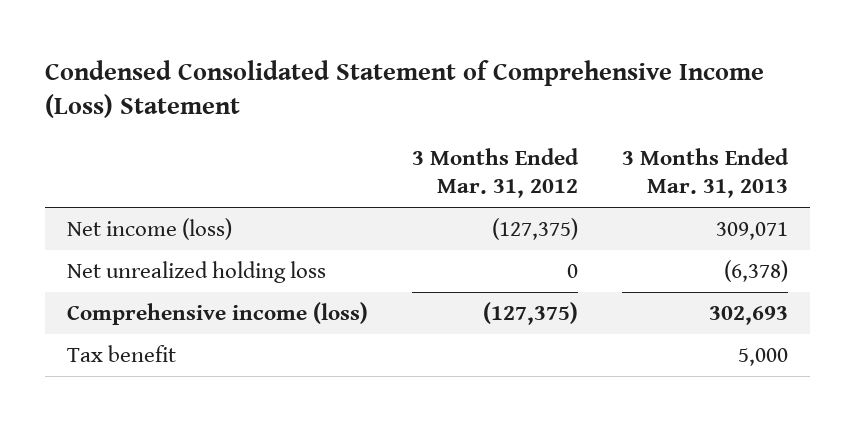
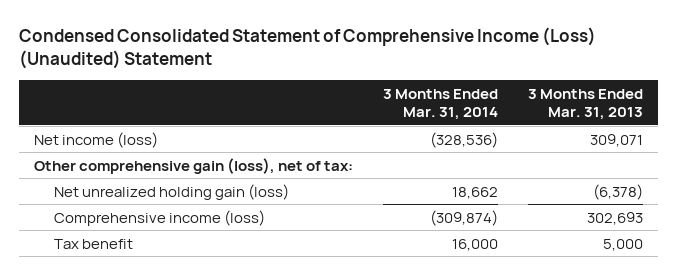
- Condensed Consolidated Statement of Comprehensive Income (Loss) Statement
+ Condensed Consolidated Statement of Comprehensive Income (Loss) (Unaudited) Statement
- | 3 Months Ended Mar. 31, 2012 | 3 Months Ended Mar. 31, 2013
+ | 3 Months Ended Mar. 31, 2014 | 3 Months Ended Mar. 31, 2013
- Net unrealized holding loss | 0 | (6,378)
+ Other comprehensive gain (loss), net of tax:
+ Net unrealized holding gain (loss) | 18,662 | (6,378)

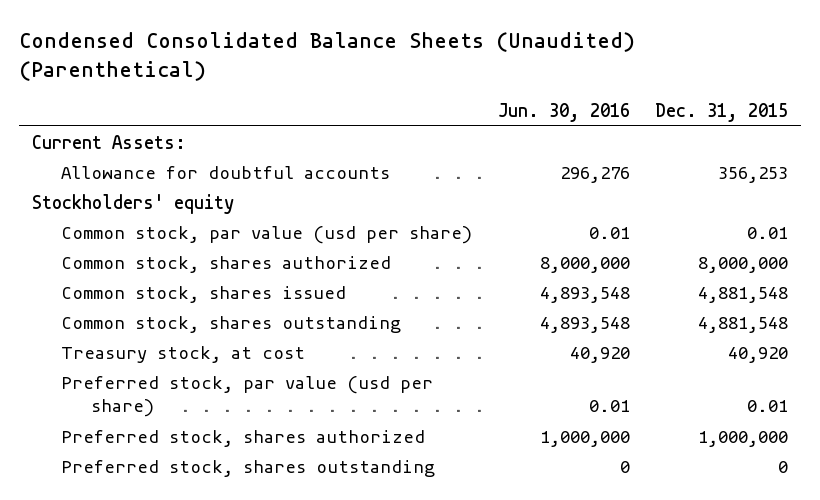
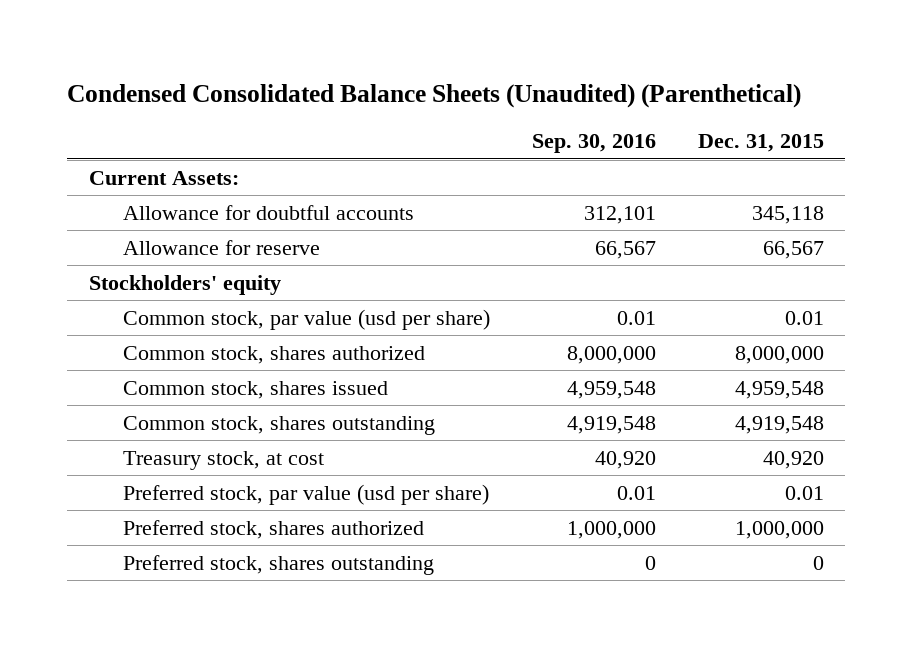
- | Jun. 30, 2016 | Dec. 31, 2015
+ | Sep. 30, 2016 | Dec. 31, 2015
- Allowance for doubtful accounts | 296,276 | 356,253
+ Allowance for doubtful accounts | 312,101 | 345,118
+ Allowance for reserve | 66,567 | 66,567
- Common stock, shares issued | 4,893,548 | 4,881,548
- Common stock, shares outstanding | 4,893,548 | 4,881,548
+ Common stock, shares issued | 4,959,548 | 4,959,548
+ Common stock, shares outstanding | 4,919,548 | 4,919,548

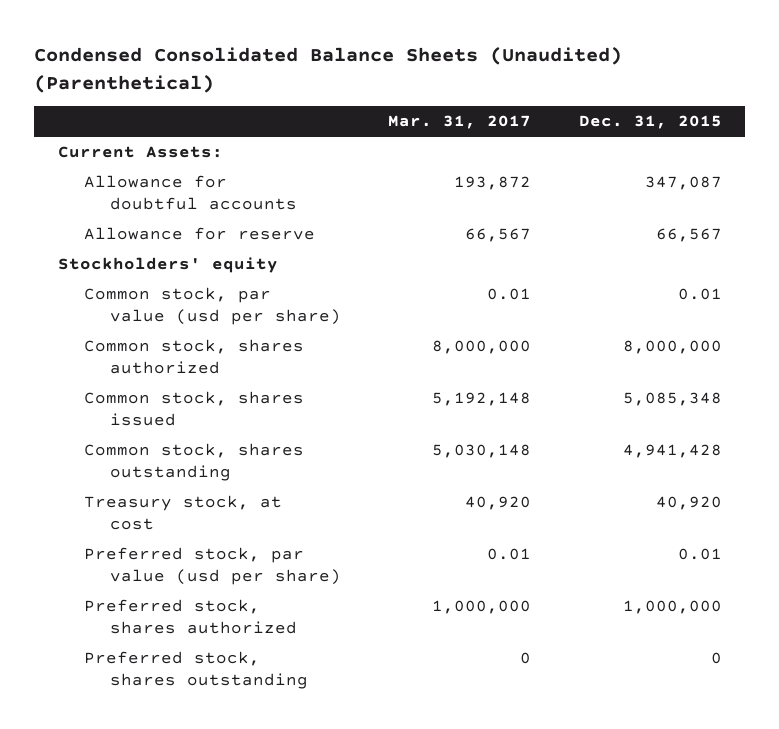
- | Sep. 30, 2016 | Dec. 31, 2015
+ | Mar. 31, 2017 | Dec. 31, 2015
- Allowance for doubtful accounts | 312,101 | 345,118
+ Allowance for doubtful accounts | 193,872 | 347,087
- Common stock, shares issued | 4,959,548 | 4,959,548
- Common stock, shares outstanding | 4,919,548 | 4,919,548
+ Common stock, shares issued | 5,192,148 | 5,085,348
+ Common stock, shares outstanding | 5,030,148 | 4,941,428

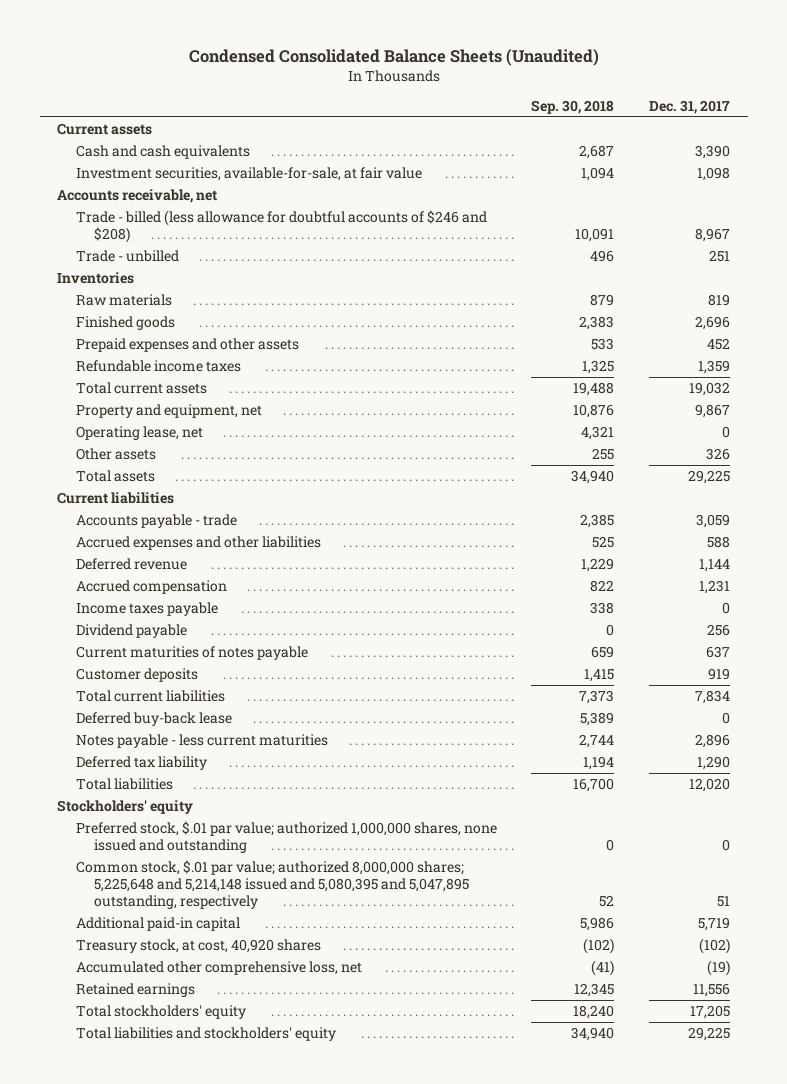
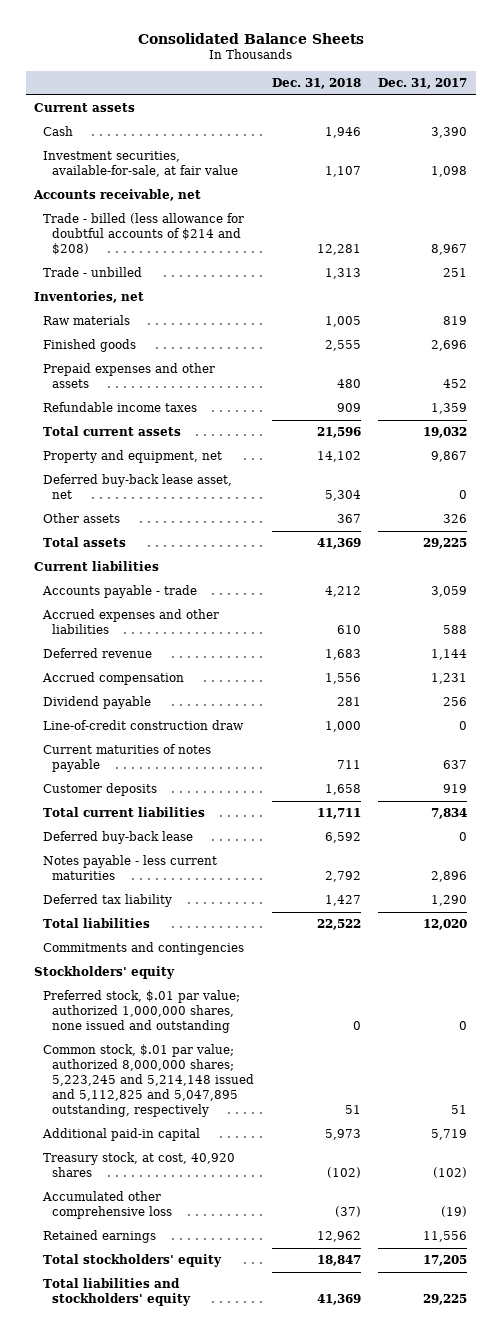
- Condensed Consolidated Balance Sheets (Unaudited)
+ Consolidated Balance Sheets
- | Sep. 30, 2018 | Dec. 31, 2017
+ | Dec. 31, 2018 | Dec. 31, 2017
- Cash and cash equivalents | 2,687 | 3,390
+ Cash | 1,946 | 3,390
- Trade - billed (less allowance for doubtful accounts of $246 and $208) | 10,091 | 8,967
+ Trade - billed (less allowance for doubtful accounts of $214 and $208) | 12,281 | 8,967
- Inventories
+ Inventories, net
- Operating lease, net | 4,321 | 0
+ Deferred buy-back lease asset, net | 5,304 | 0
- Income taxes payable | 338 | 0
+ Line-of-credit construction draw | 1,000 | 0
+ Commitments and contingencies
- Common stock, $.01 par value; authorized 8,000,000 shares; 5,225,648 and 5,214,148 issued and 5,080,395 and 5,047,895 outstanding, respectively | 52 | 51
+ Common stock, $.01 par value; authorized 8,000,000 shares; 5,223,245 and 5,214,148 issued and 5,112,825 and 5,047,895 outstanding, respectively | 51 | 51
- Accumulated other comprehensive loss, net | (41) | (19)
+ Accumulated other comprehensive loss | (37) | (19)

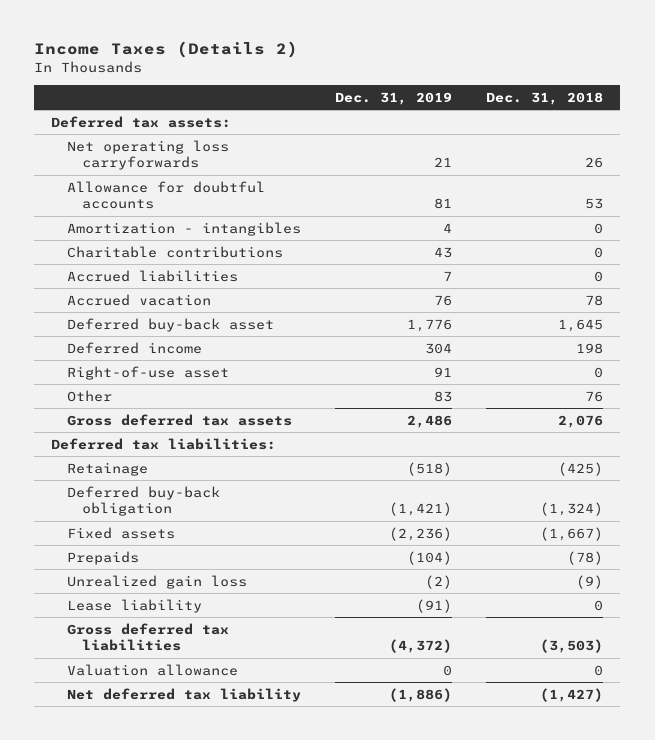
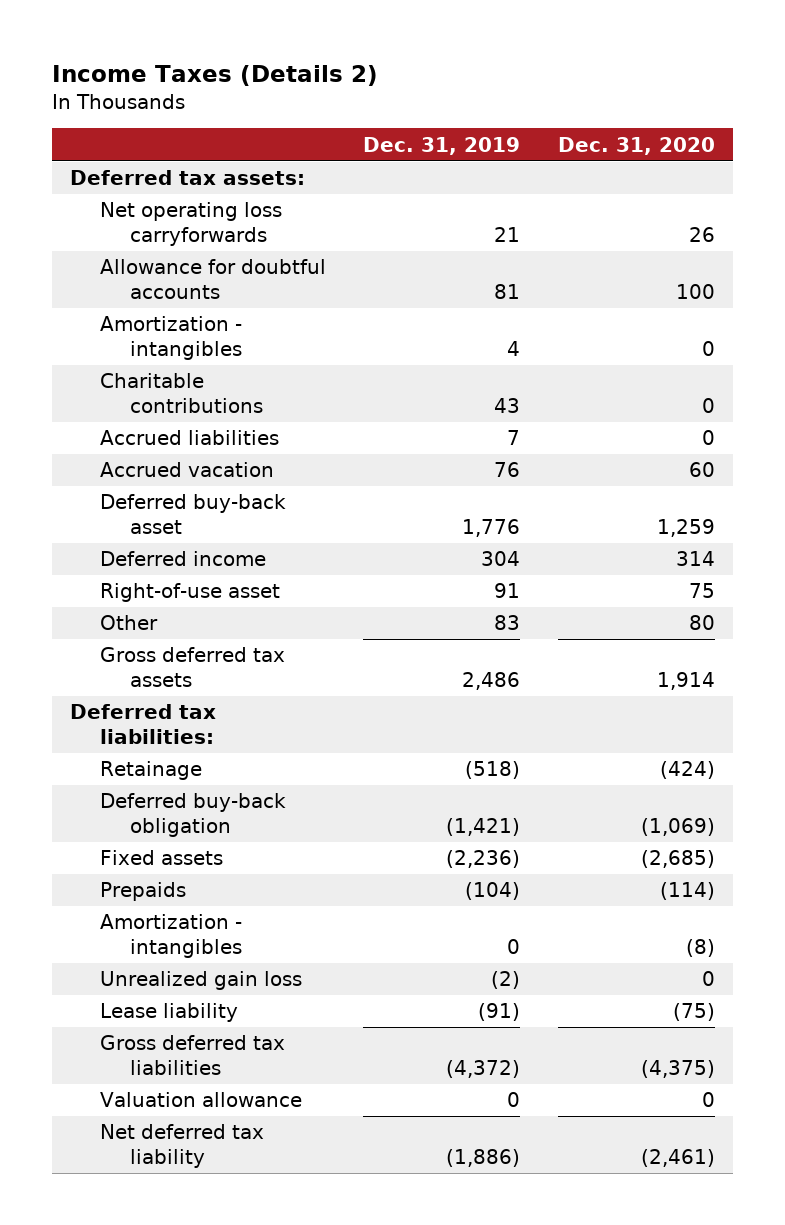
- | Dec. 31, 2019 | Dec. 31, 2018
+ | Dec. 31, 2019 | Dec. 31, 2020
+ Amortization - intangibles | 0 | (8)

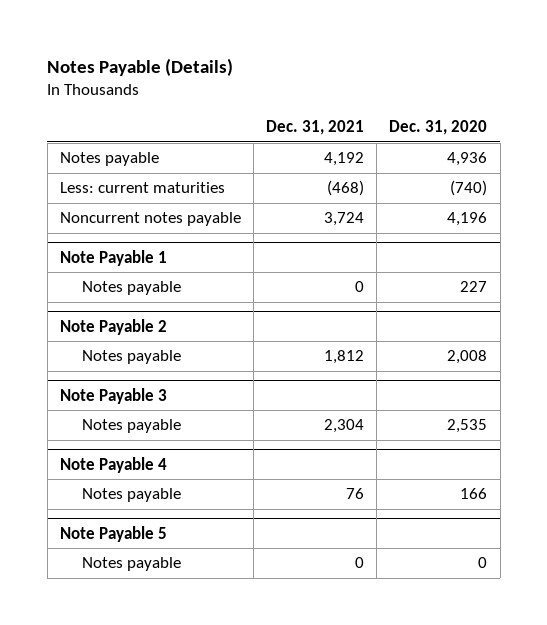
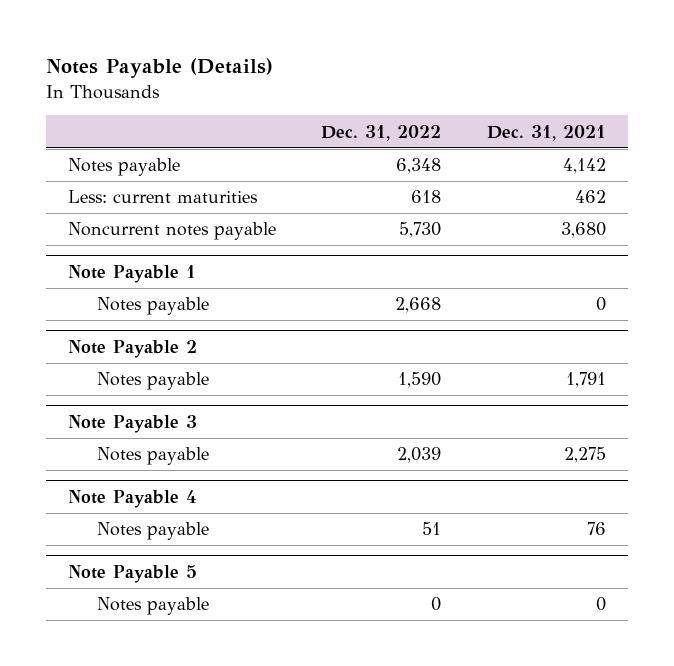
- | Dec. 31, 2021 | Dec. 31, 2020
+ | Dec. 31, 2022 | Dec. 31, 2021
- Notes payable | 4,192 | 4,936
- Less: current maturities | (468) | (740)
- Noncurrent notes payable | 3,724 | 4,196
+ Notes payable | 6,348 | 4,142
+ Less: current maturities | 618 | 462
+ Noncurrent notes payable | 5,730 | 3,680
@ Note Payable 2
- Notes payable | 1,812 | 2,008
+ Notes payable | 1,590 | 1,791
@ Note Payable 3
- Notes payable | 2,304 | 2,535
+ Notes payable | 2,039 | 2,275

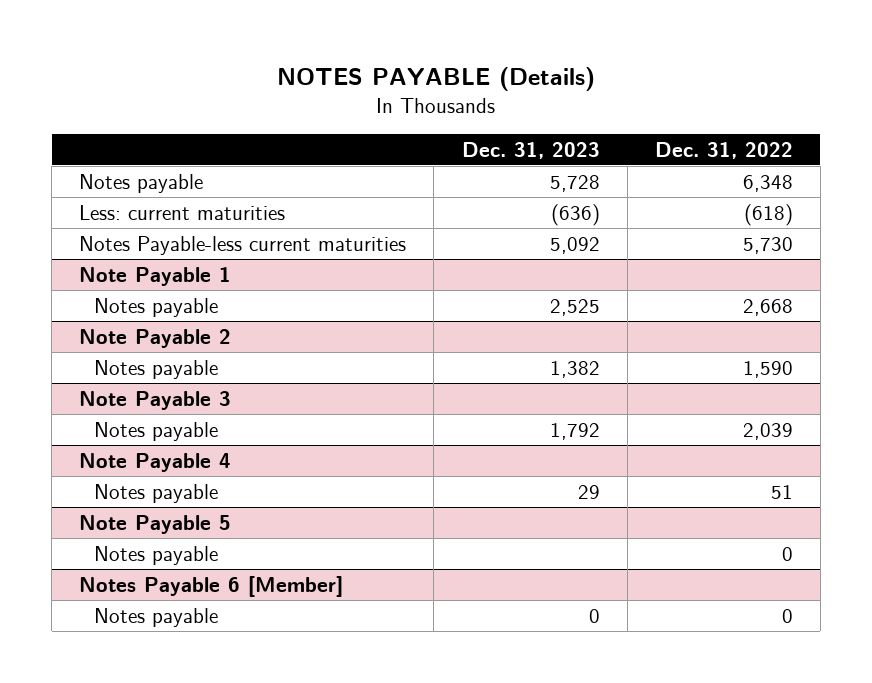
- Notes Payable (Details)
+ NOTES PAYABLE (Details)
- | Dec. 31, 2022 | Dec. 31, 2021
+ | Dec. 31, 2023 | Dec. 31, 2022
- Less: current maturities | 618 | 462
- Noncurrent notes payable | 5,730 | 3,680
+ Less: current maturities | (636) | (618)
+ Notes Payable-less current maturities | 5,092 | 5,730
+ Notes Payable 6 [Member]
+ Notes payable | 0 | 0

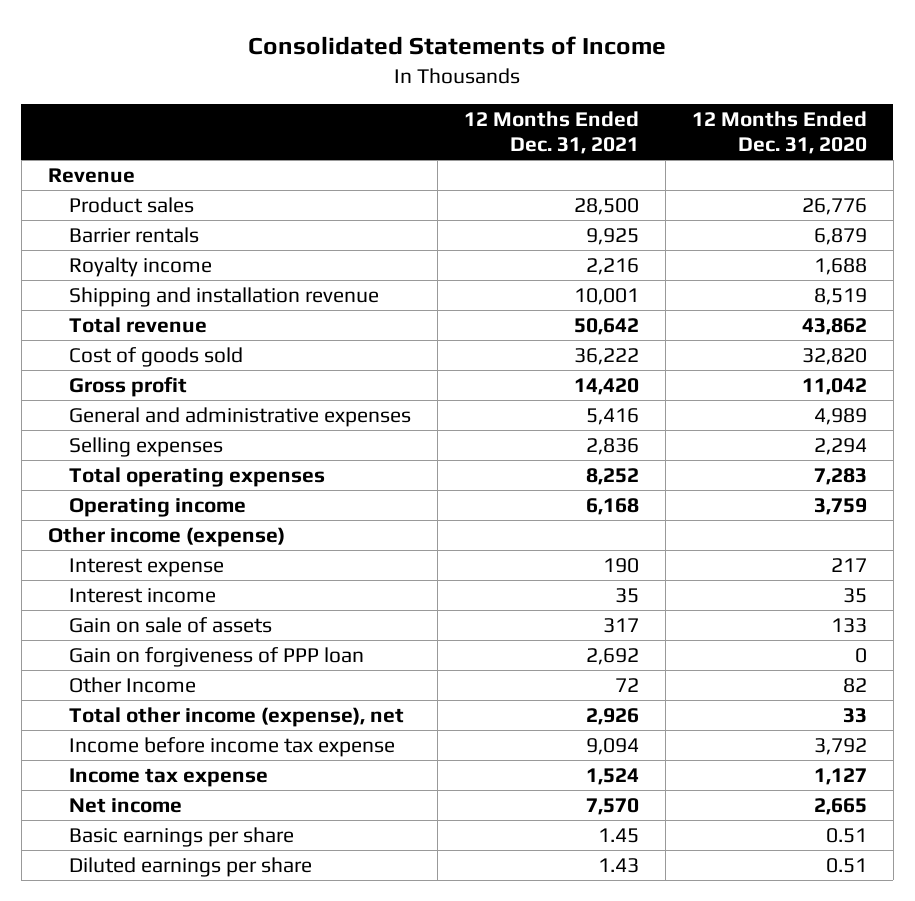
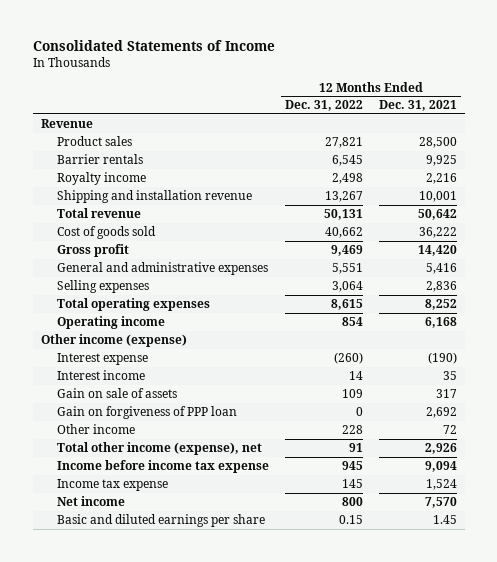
- | 12 Months Ended Dec. 31, 2021 | 12 Months Ended Dec. 31, 2020
+ | 12 Months Ended Dec. 31, 2022 | 12 Months Ended Dec. 31, 2021
- Interest expense | 190 | 217
+ Interest expense | (260) | (190)
- Other Income | 72 | 82
+ Other income | 228 | 72
- Basic earnings per share | 1.45 | 0.51
- Diluted earnings per share | 1.43 | 0.51
+ Basic and diluted earnings per share | 0.15 | 1.45

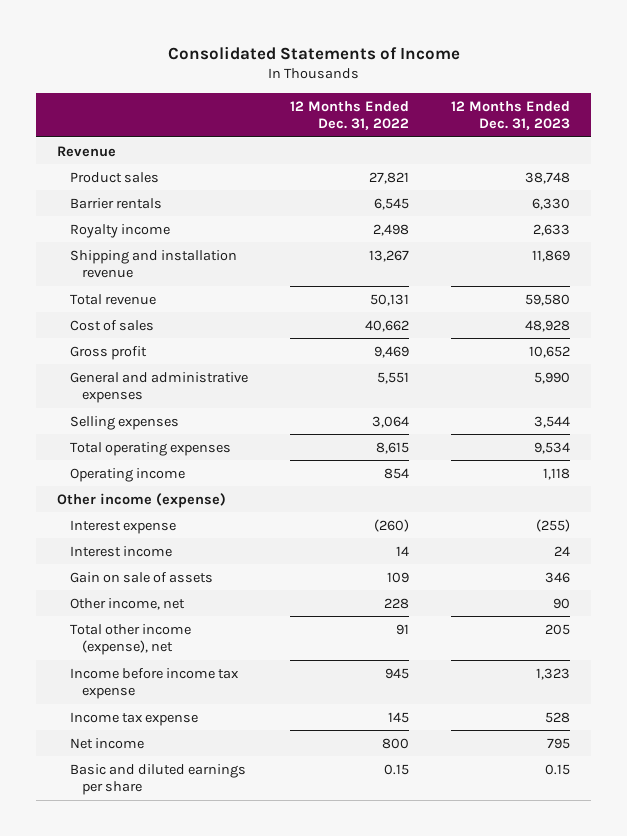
- | 12 Months Ended Dec. 31, 2022 | 12 Months Ended Dec. 31, 2021
+ | 12 Months Ended Dec. 31, 2022 | 12 Months Ended Dec. 31, 2023
- Cost of goods sold | 40,662 | 36,222
+ Cost of sales | 40,662 | 48,928
- Gain on forgiveness of PPP loan | 0 | 2,692
- Other income | 228 | 72
+ Other income, net | 228 | 90

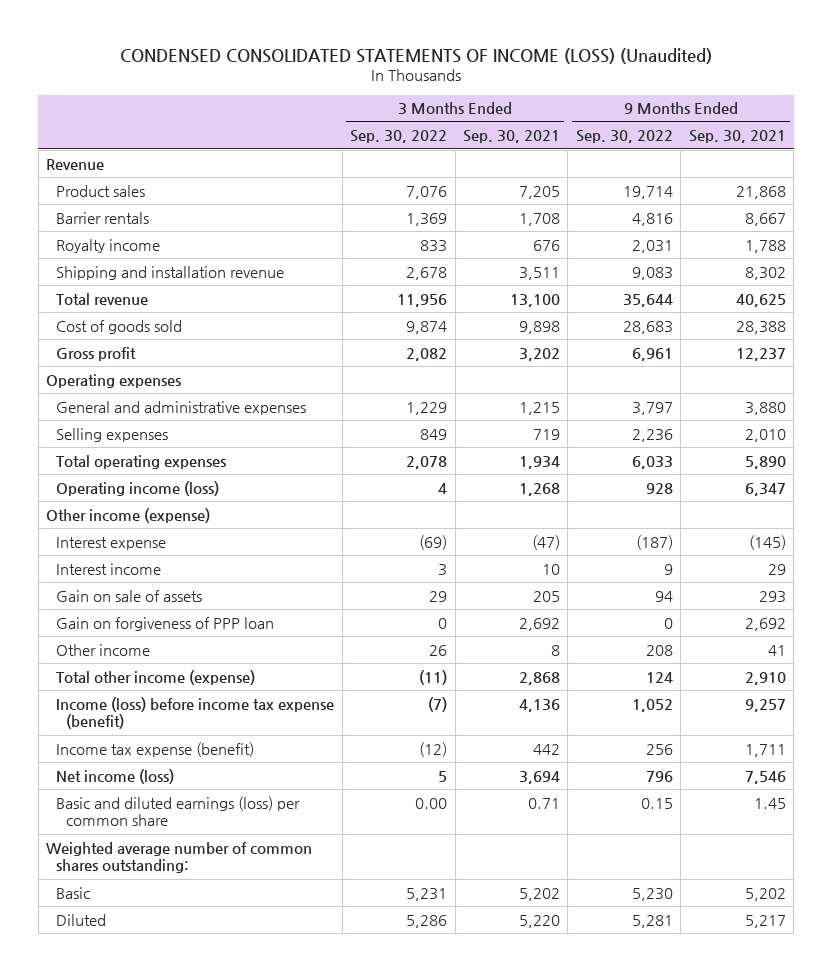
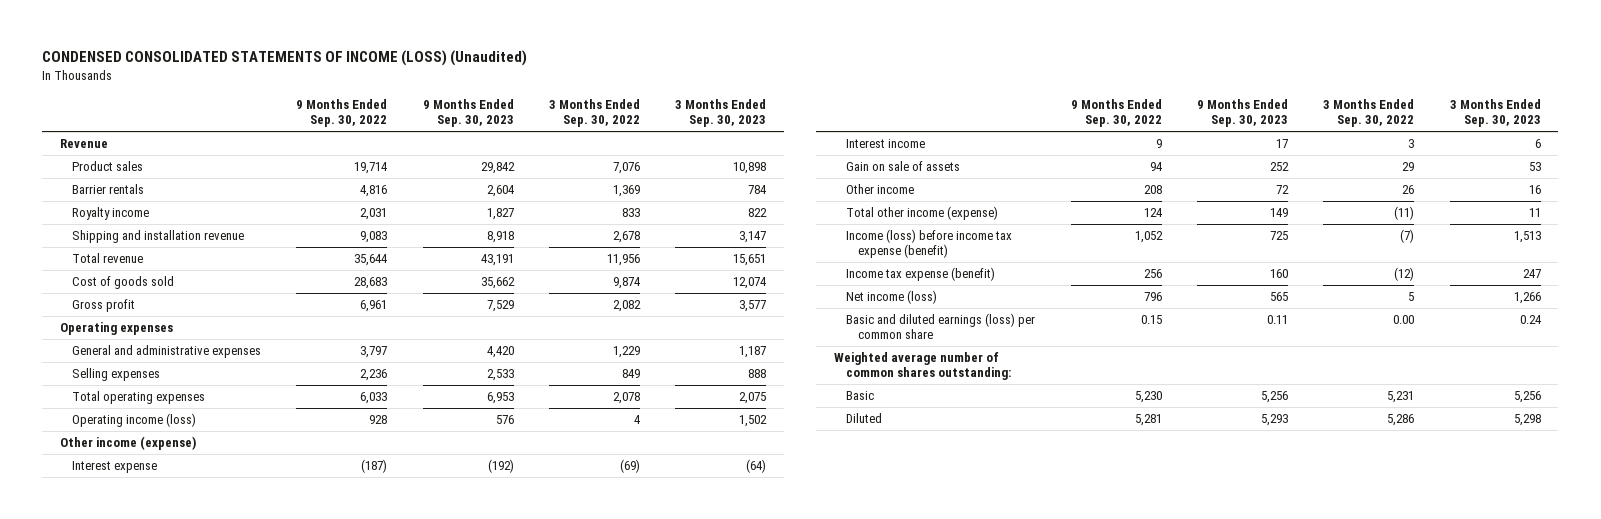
- | 3 Months Ended Sep. 30, 2022 | 3 Months Ended Sep. 30, 2021 | 9 Months Ended Sep. 30, 2022 | 9 Months Ended Sep. 30, 2021
+ | 9 Months Ended Sep. 30, 2022 | 9 Months Ended Sep. 30, 2023 | 3 Months Ended Sep. 30, 2022 | 3 Months Ended Sep. 30, 2023
- Gain on forgiveness of PPP loan | 0 | 2,692 | 0 | 2,692

